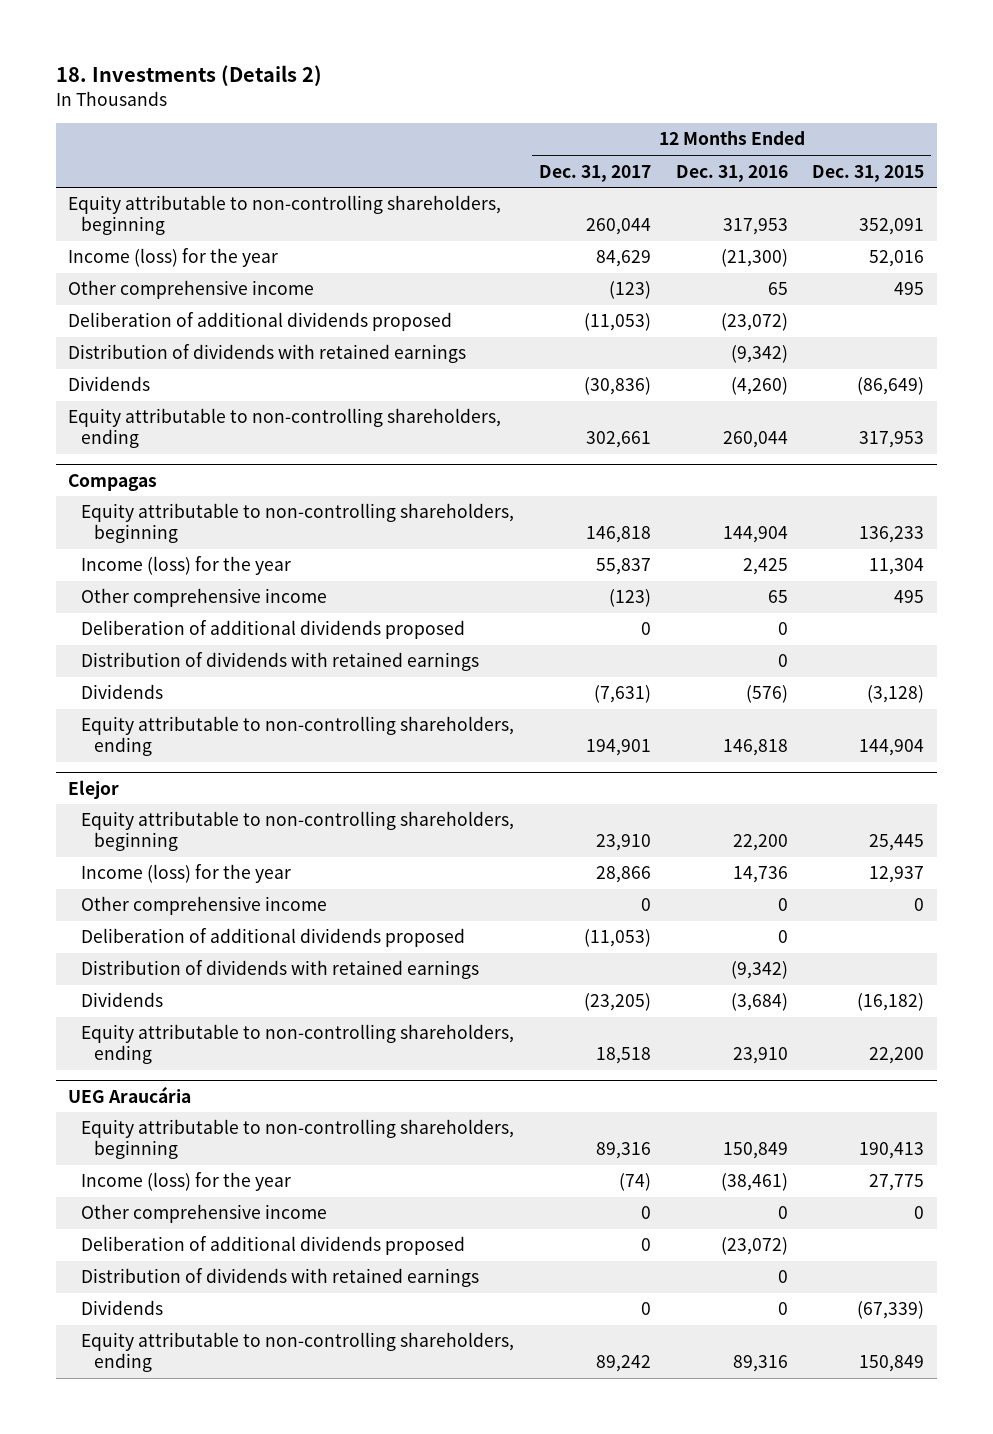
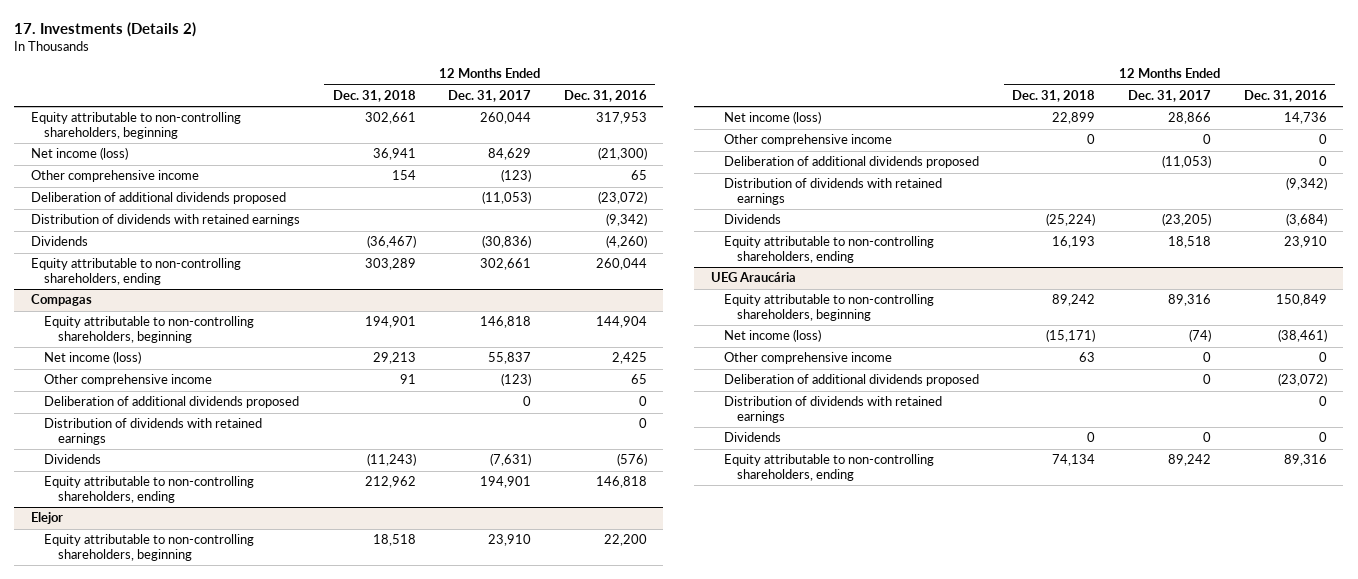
- 18. Investments (Details 2)
+ 17. Investments (Details 2)
- | 12 Months Ended Dec. 31, 2017 | 12 Months Ended Dec. 31, 2016 | 12 Months Ended Dec. 31, 2015
+ | 12 Months Ended Dec. 31, 2018 | 12 Months Ended Dec. 31, 2017 | 12 Months Ended Dec. 31, 2016
- Income (loss) for the year | 84,629 | (21,300) | 52,016
+ Net income (loss) | 36,941 | 84,629 | (21,300)
@ Compagas
- Income (loss) for the year | 55,837 | 2,425 | 11,304
+ Net income (loss) | 29,213 | 55,837 | 2,425
@ Elejor
- Income (loss) for the year | 28,866 | 14,736 | 12,937
+ Net income (loss) | 22,899 | 28,866 | 14,736
@ UEG Araucária
- Income (loss) for the year | (74) | (38,461) | 27,775
+ Net income (loss) | (15,171) | (74) | (38,461)

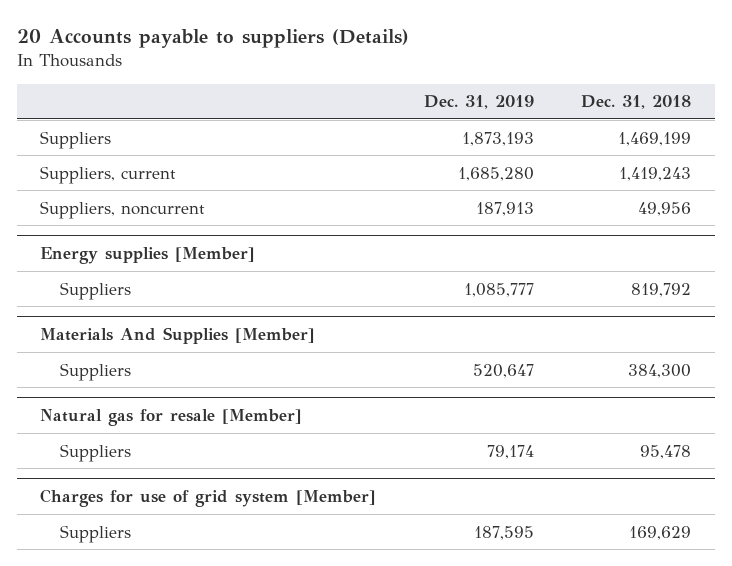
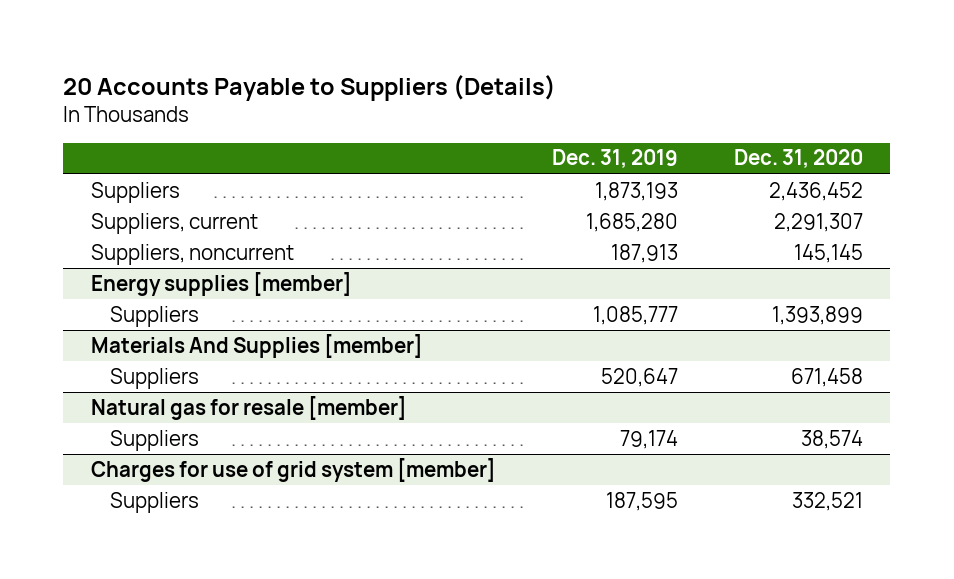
- 20 Accounts payable to suppliers (Details)
+ 20 Accounts Payable to Suppliers (Details)
- | Dec. 31, 2019 | Dec. 31, 2018
+ | Dec. 31, 2019 | Dec. 31, 2020
- Energy supplies [Member]
+ Energy supplies [member]
- Materials And Supplies [Member]
+ Materials And Supplies [member]
- Natural gas for resale [Member]
+ Natural gas for resale [member]
- Charges for use of grid system [Member]
+ Charges for use of grid system [member]

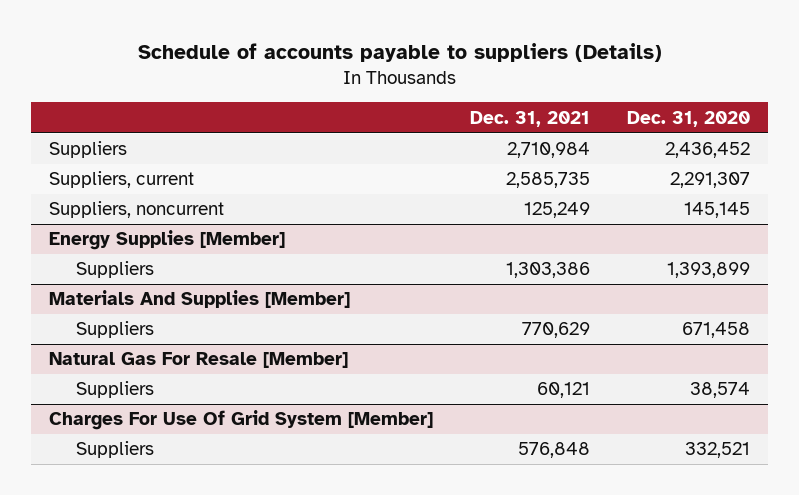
- 20 Accounts Payable to Suppliers (Details)
+ Schedule of accounts payable to suppliers (Details)
- | Dec. 31, 2019 | Dec. 31, 2020
+ | Dec. 31, 2021 | Dec. 31, 2020
- Energy supplies [member]
+ Energy Supplies [Member]
- Materials And Supplies [member]
+ Materials And Supplies [Member]
- Natural gas for resale [member]
+ Natural Gas For Resale [Member]
- Charges for use of grid system [member]
+ Charges For Use Of Grid System [Member]

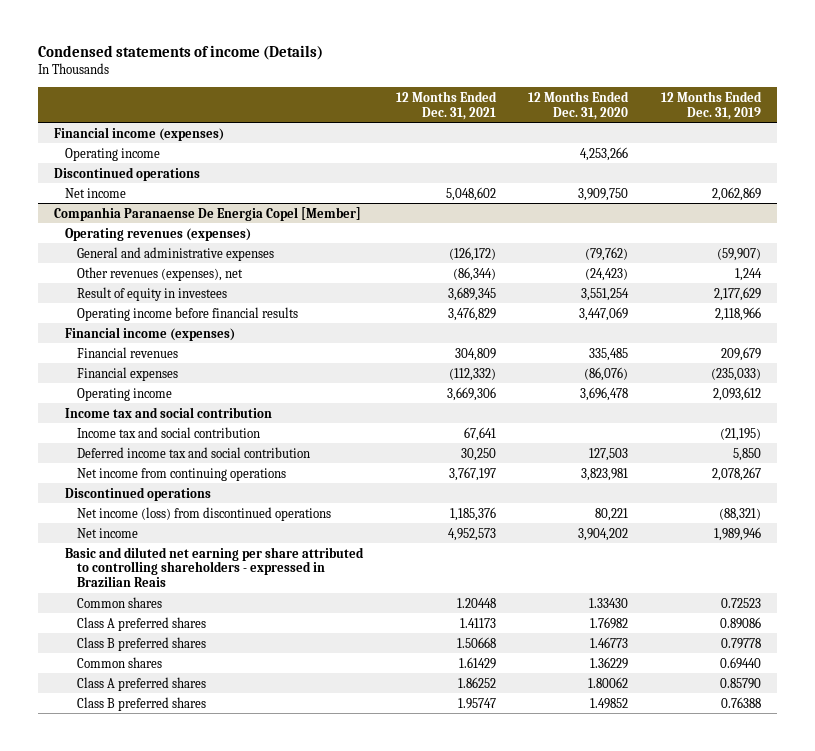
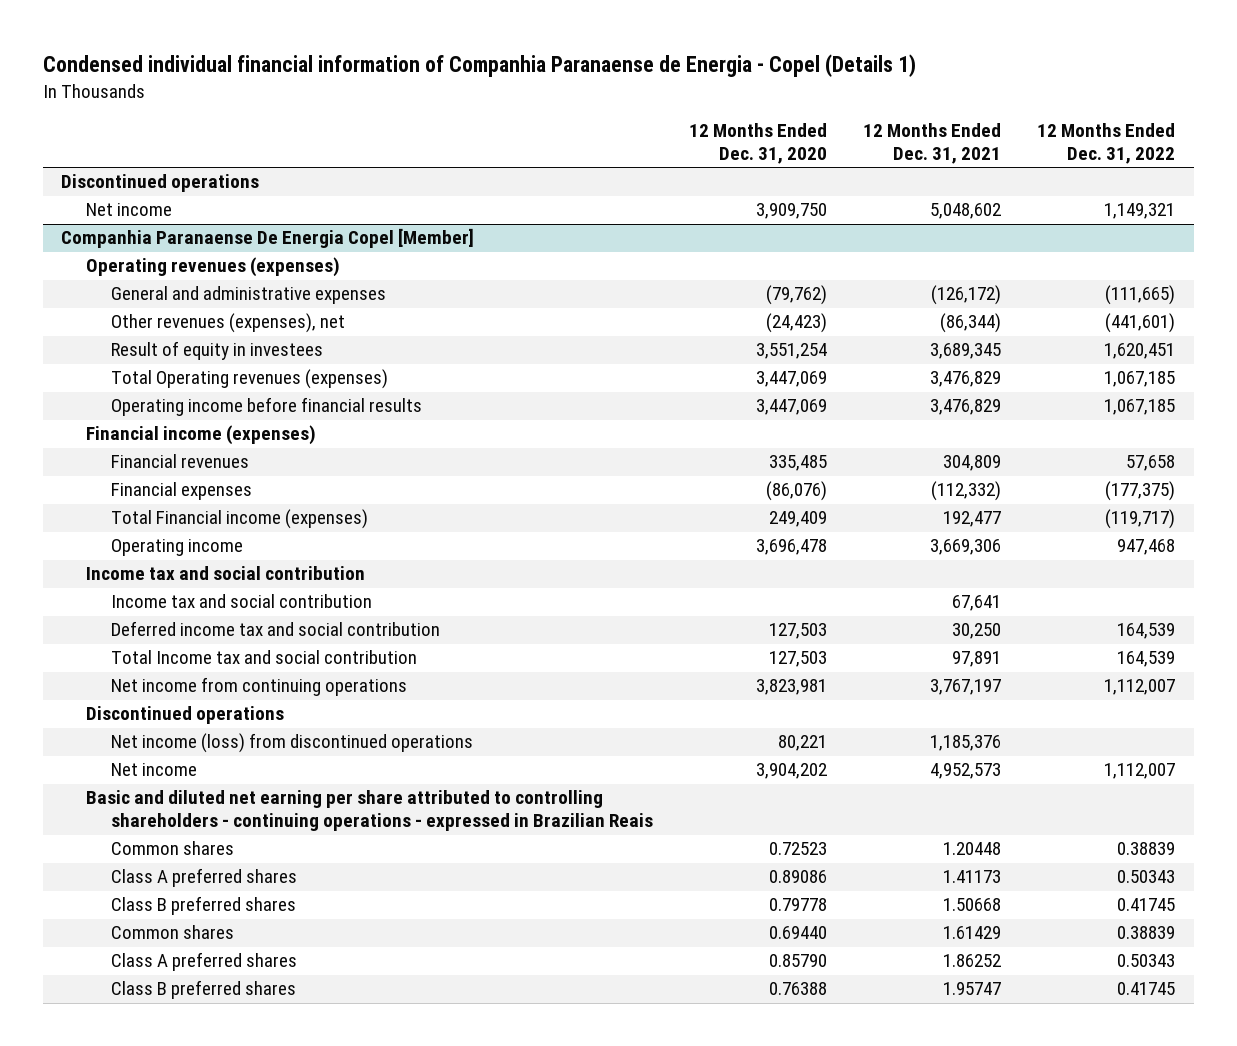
- Condensed statements of income (Details)
+ Condensed individual financial information of Companhia Paranaense de Energia - Copel (Details 1)
- | 12 Months Ended Dec. 31, 2021 | 12 Months Ended Dec. 31, 2020 | 12 Months Ended Dec. 31, 2019
+ | 12 Months Ended Dec. 31, 2020 | 12 Months Ended Dec. 31, 2021 | 12 Months Ended Dec. 31, 2022
- Financial income (expenses)
- Operating income | | 4,253,266 |
@ Companhia Paranaense De Energia Copel [Member]
+ Total Operating revenues (expenses) | 3,447,069 | 3,476,829 | 1,067,185
+ Total Financial income (expenses) | 249,409 | 192,477 | (119,717)
+ Total Income tax and social contribution | 127,503 | 97,891 | 164,539
- Basic and diluted net earning per share attributed to controlling shareholders - expressed in Brazilian Reais
- Common shares | 1.20448 | 1.33430 | 0.72523
- Class A preferred shares | 1.41173 | 1.76982 | 0.89086
- Class B preferred shares | 1.50668 | 1.46773 | 0.79778
- Common shares | 1.61429 | 1.36229 | 0.69440
- Class A preferred shares | 1.86252 | 1.80062 | 0.85790
- Class B preferred shares | 1.95747 | 1.49852 | 0.76388
+ Basic and diluted net earning per share attributed to controlling shareholders - continuing operations - expressed in Brazilian Reais
+ Common shares | 0.72523 | 1.20448 | 0.38839
+ Class A preferred shares | 0.89086 | 1.41173 | 0.50343
+ Class B preferred shares | 0.79778 | 1.50668 | 0.41745
+ Common shares | 0.69440 | 1.61429 | 0.38839
+ Class A preferred shares | 0.85790 | 1.86252 | 0.50343
+ Class B preferred shares | 0.76388 | 1.95747 | 0.41745

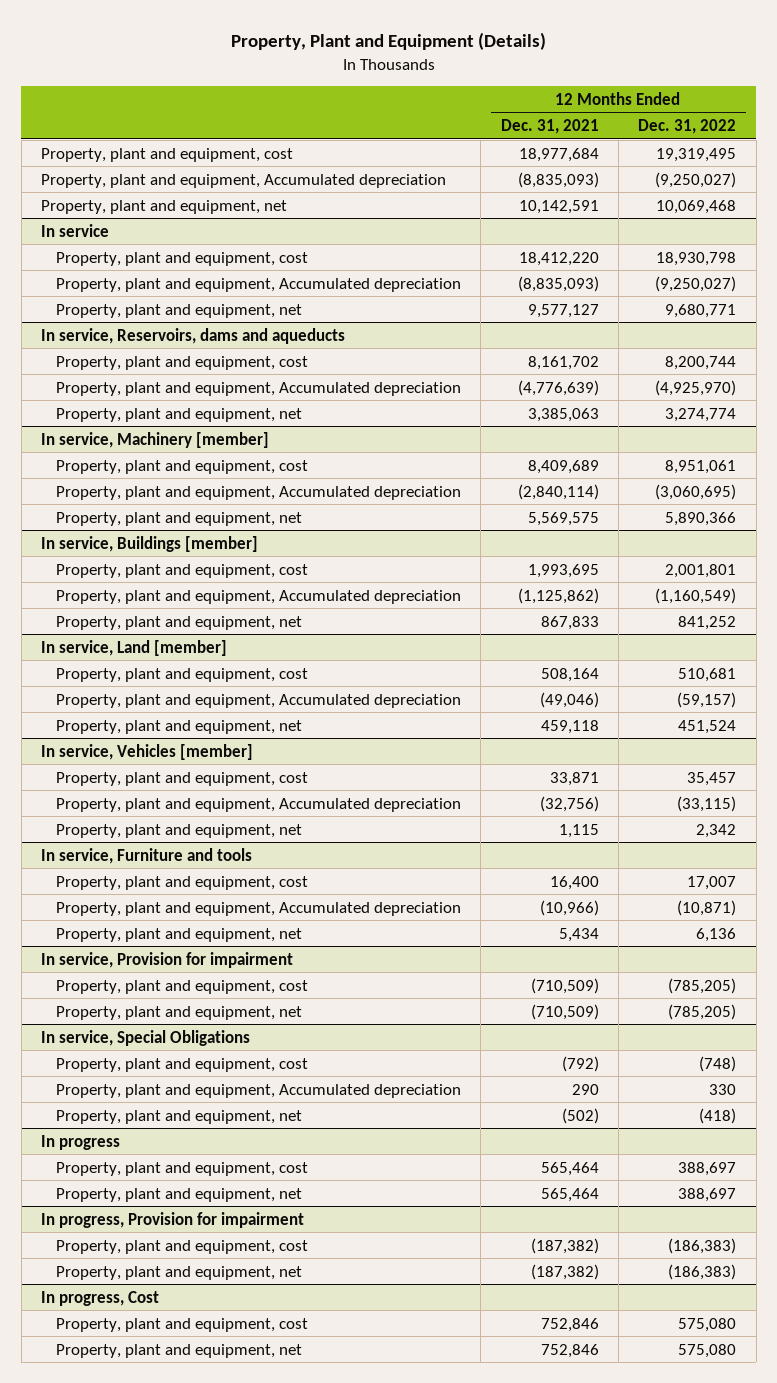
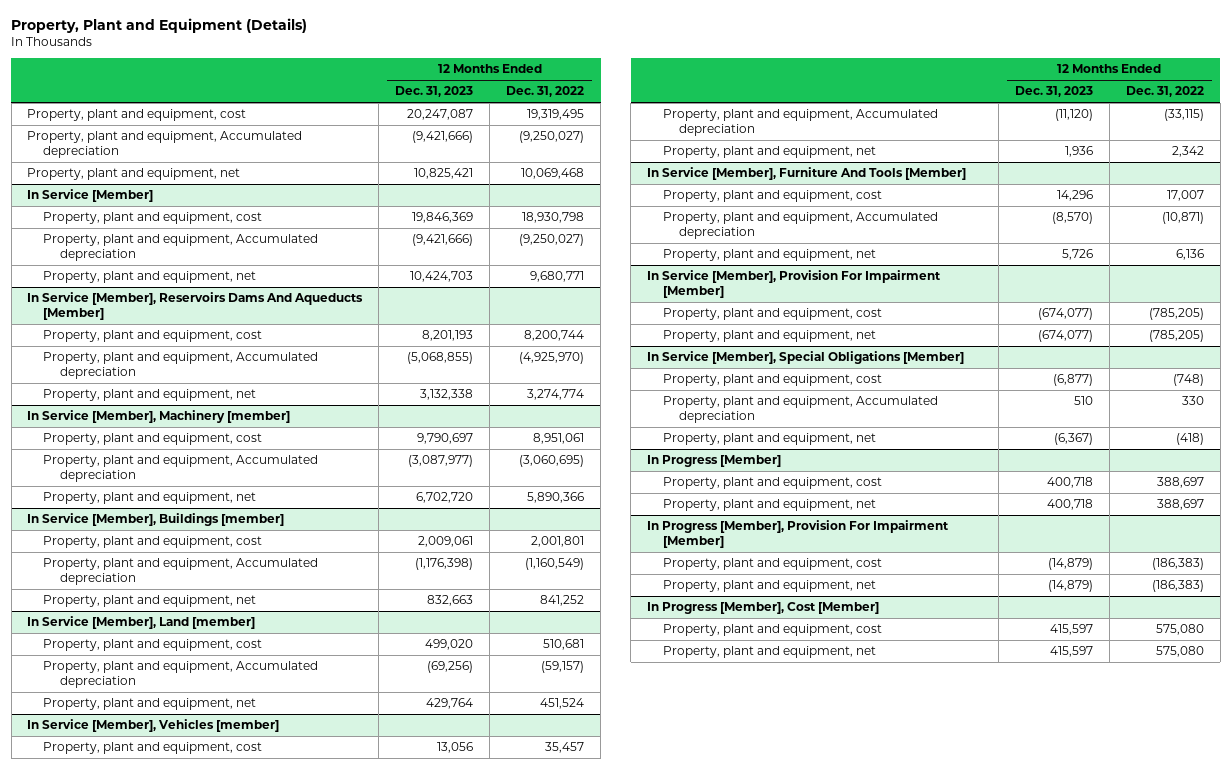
- | 12 Months Ended Dec. 31, 2021 | 12 Months Ended Dec. 31, 2022
+ | 12 Months Ended Dec. 31, 2023 | 12 Months Ended Dec. 31, 2022
- In service
+ In Service [Member]
- In service, Reservoirs, dams and aqueducts
+ In Service [Member], Reservoirs Dams And Aqueducts [Member]
- In service, Machinery [member]
+ In Service [Member], Machinery [member]
- In service, Buildings [member]
+ In Service [Member], Buildings [member]
- In service, Land [member]
+ In Service [Member], Land [member]
- In service, Vehicles [member]
+ In Service [Member], Vehicles [member]
- In service, Furniture and tools
+ In Service [Member], Furniture And Tools [Member]
- In service, Provision for impairment
+ In Service [Member], Provision For Impairment [Member]
- In service, Special Obligations
+ In Service [Member], Special Obligations [Member]
- In progress
+ In Progress [Member]
- In progress, Provision for impairment
+ In Progress [Member], Provision For Impairment [Member]
- In progress, Cost
+ In Progress [Member], Cost [Member]

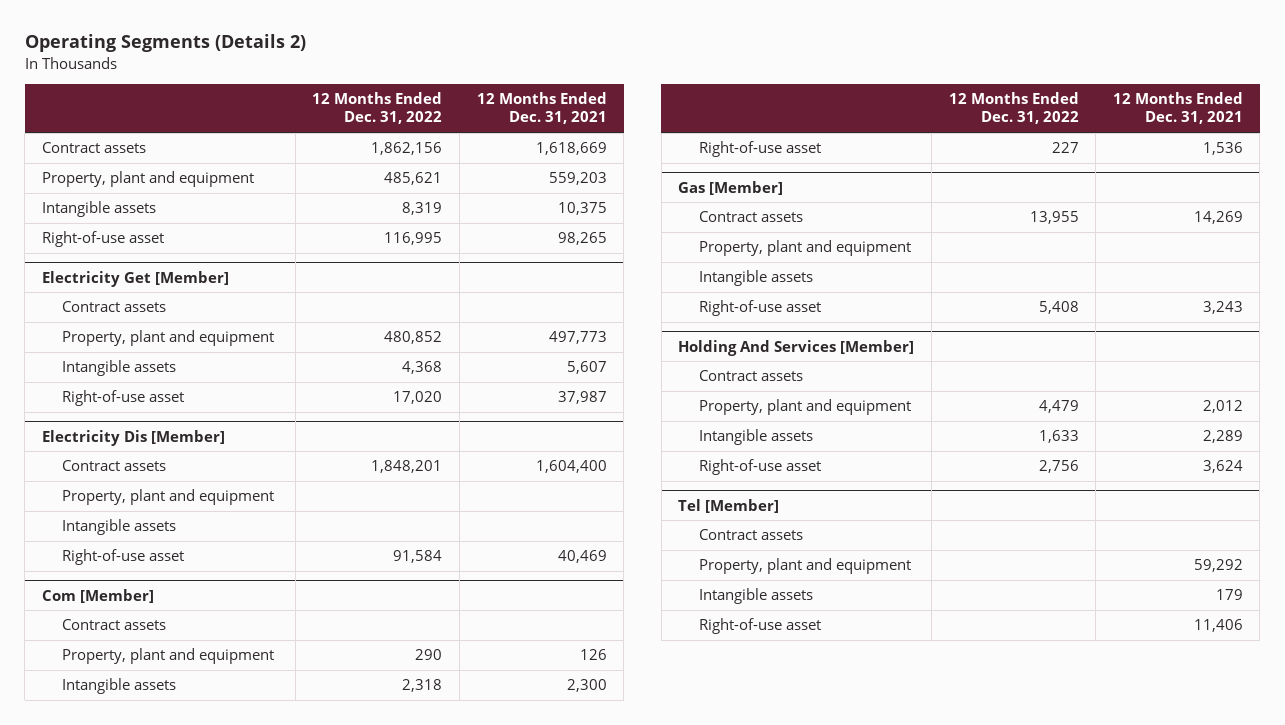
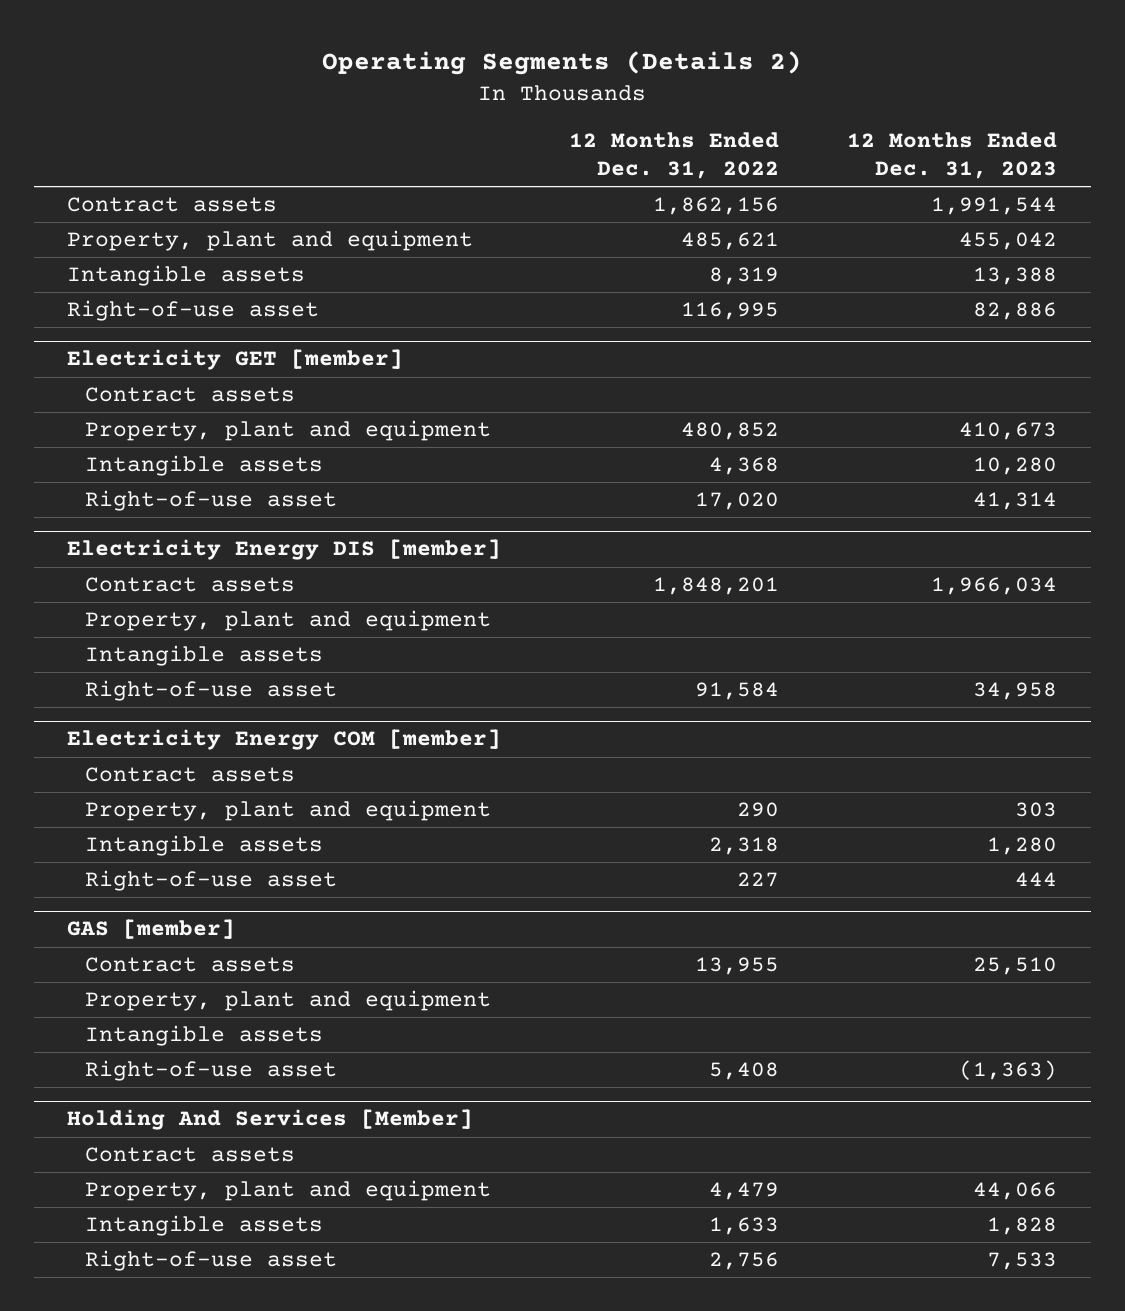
- | 12 Months Ended Dec. 31, 2022 | 12 Months Ended Dec. 31, 2021
+ | 12 Months Ended Dec. 31, 2022 | 12 Months Ended Dec. 31, 2023
- Electricity Get [Member]
+ Electricity GET [member]
- Electricity Dis [Member]
+ Electricity Energy DIS [member]
- Com [Member]
+ Electricity Energy COM [member]
- Gas [Member]
+ GAS [member]
- Tel [Member]
- Contract assets
- Property, plant and equipment | | 59,292
- Intangible assets | | 179
- Right-of-use asset | | 11,406

